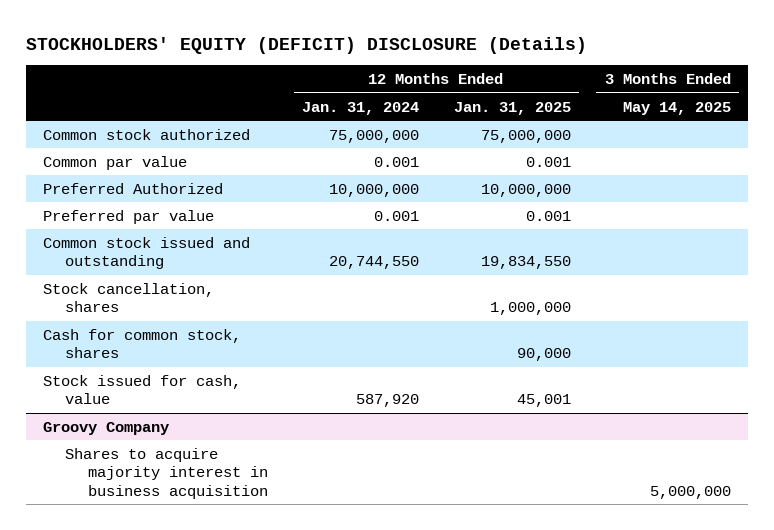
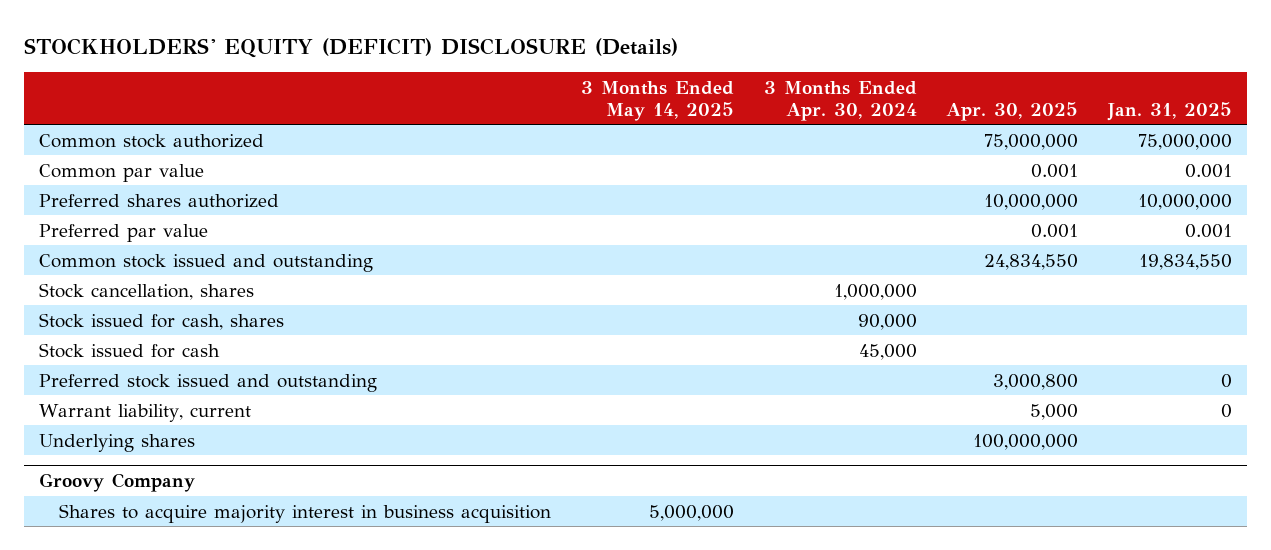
- | 12 Months Ended Jan. 31, 2024 | 12 Months Ended Jan. 31, 2025 | 3 Months Ended May 14, 2025
+ | 3 Months Ended May 14, 2025 | 3 Months Ended Apr. 30, 2024 | Apr. 30, 2025 | Jan. 31, 2025
- Preferred Authorized | 10,000,000 | 10,000,000 |
+ Preferred shares authorized | | | 10,000,000 | 10,000,000
- Cash for common stock, shares | | 90,000 |
- Stock issued for cash, value | 587,920 | 45,001 |
+ Stock issued for cash, shares | | 90,000 | |
+ Stock issued for cash | | 45,000 | |
+ Preferred stock issued and outstanding | | | 3,000,800 | 0
+ Warrant liability, current | | | 5,000 | 0
+ Underlying shares | | | 100,000,000 |

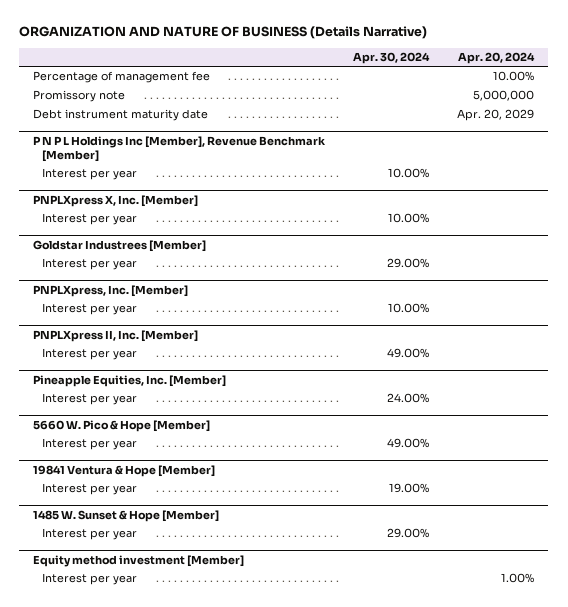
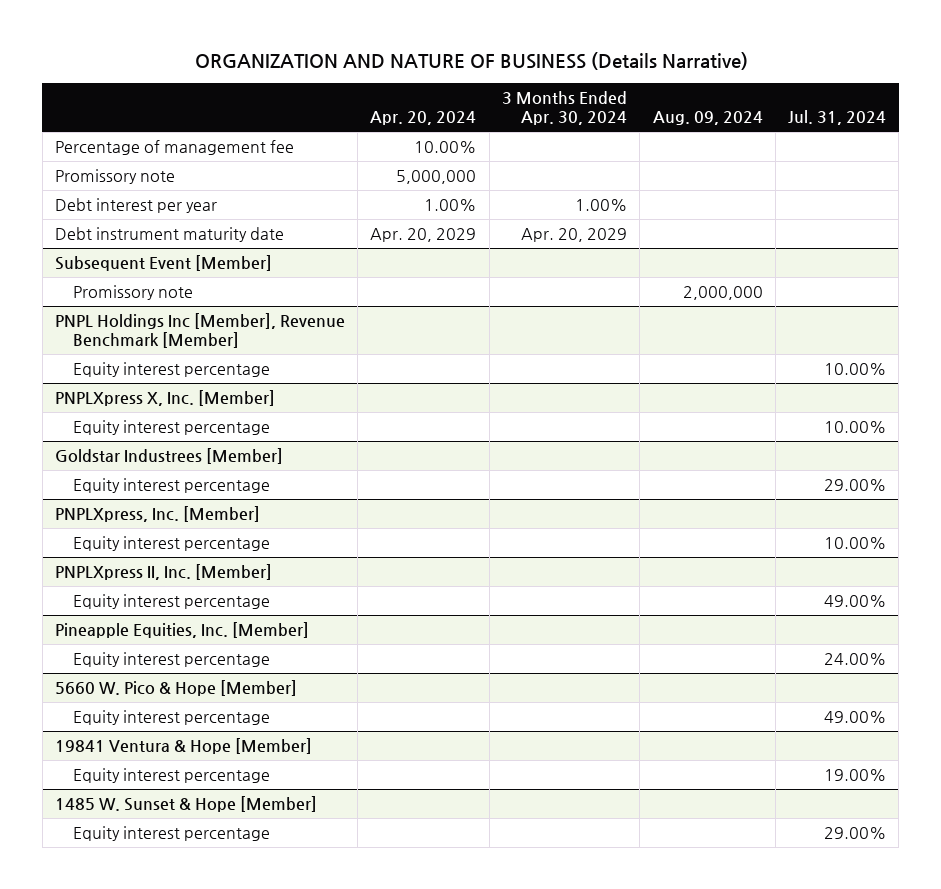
- | Apr. 30, 2024 | Apr. 20, 2024
+ | Apr. 20, 2024 | 3 Months Ended Apr. 30, 2024 | Aug. 09, 2024 | Jul. 31, 2024
+ Debt interest per year | 1.00% | 1.00% | |
- P N P L Holdings Inc [Member], Revenue Benchmark [Member]
- Interest per year | 10.00% |
+ Subsequent Event [Member]
+ Promissory note | | | 2,000,000 |
+ PNPL Holdings Inc [Member], Revenue Benchmark [Member]
+ Equity interest percentage | | | | 10.00%
@ PNPLXpress X, Inc. [Member]
- Interest per year | 10.00% |
+ Equity interest percentage | | | | 10.00%
@ Goldstar Industrees [Member]
- Interest per year | 29.00% |
+ Equity interest percentage | | | | 29.00%
@ PNPLXpress, Inc. [Member]
- Interest per year | 10.00% |
+ Equity interest percentage | | | | 10.00%
@ PNPLXpress II, Inc. [Member]
- Interest per year | 49.00% |
+ Equity interest percentage | | | | 49.00%
@ Pineapple Equities, Inc. [Member]
- Interest per year | 24.00% |
+ Equity interest percentage | | | | 24.00%
@ 5660 W. Pico & Hope [Member]
- Interest per year | 49.00% |
+ Equity interest percentage | | | | 49.00%
@ 19841 Ventura & Hope [Member]
- Interest per year | 19.00% |
+ Equity interest percentage | | | | 19.00%
@ 1485 W. Sunset & Hope [Member]
- Interest per year | 29.00% |
- Equity method investment [Member]
- Interest per year | | 1.00%
@ 1485 W. Sunset & Hope [Member]
+ Equity interest percentage | | | | 29.00%

